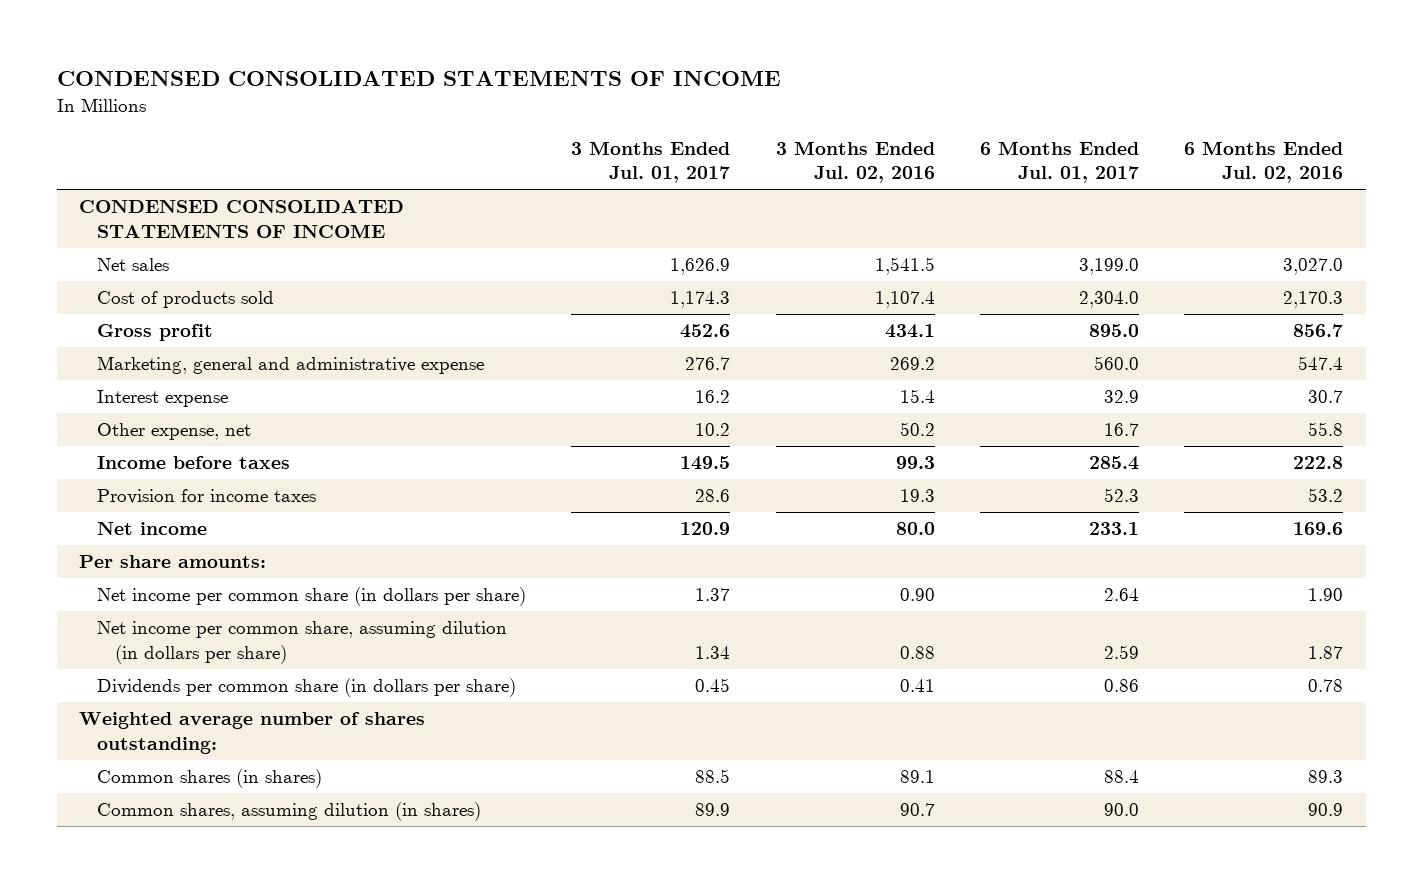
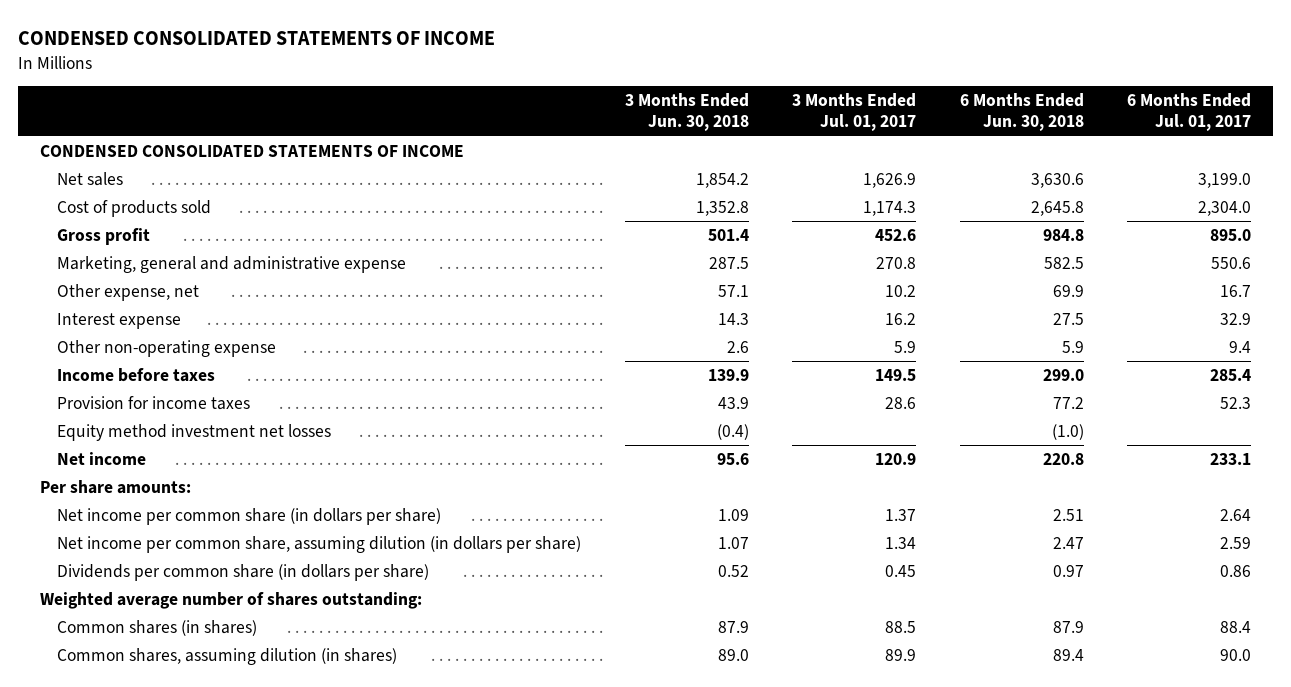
- | 3 Months Ended Jul. 01, 2017 | 3 Months Ended Jul. 02, 2016 | 6 Months Ended Jul. 01, 2017 | 6 Months Ended Jul. 02, 2016
+ | 3 Months Ended Jun. 30, 2018 | 3 Months Ended Jul. 01, 2017 | 6 Months Ended Jun. 30, 2018 | 6 Months Ended Jul. 01, 2017
- Marketing, general and administrative expense | 276.7 | 269.2 | 560.0 | 547.4
+ Marketing, general and administrative expense | 287.5 | 270.8 | 582.5 | 550.6
moved down: Interest expense | 14.3 | 16.2 | 27.5 | 32.9
+ Other non-operating expense | 2.6 | 5.9 | 5.9 | 9.4
+ Equity method investment net losses | (0.4) | | (1.0) |

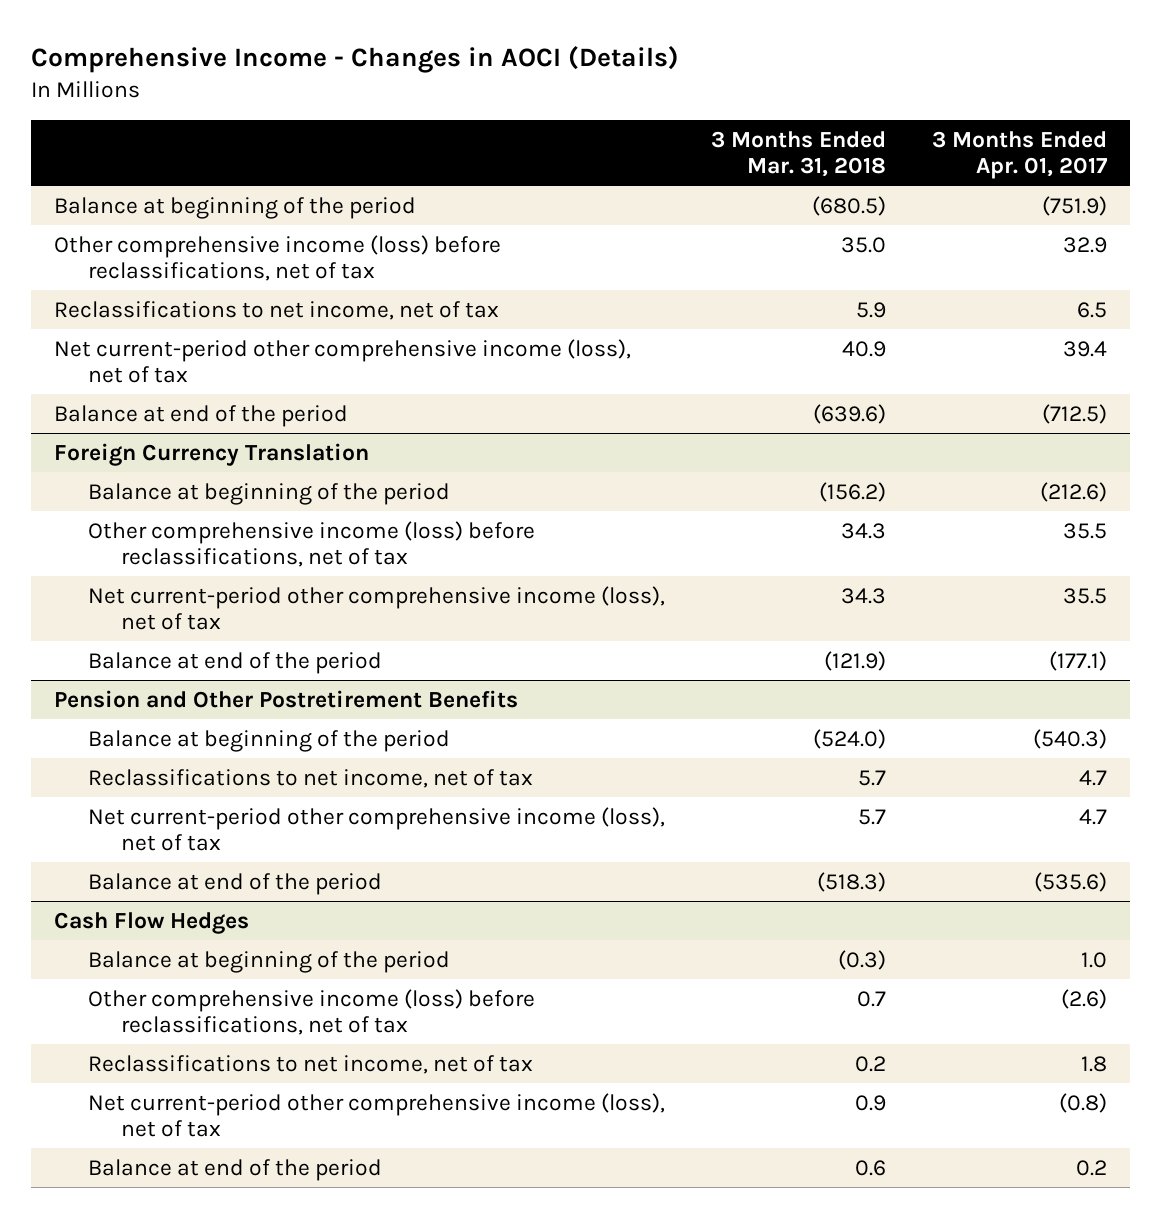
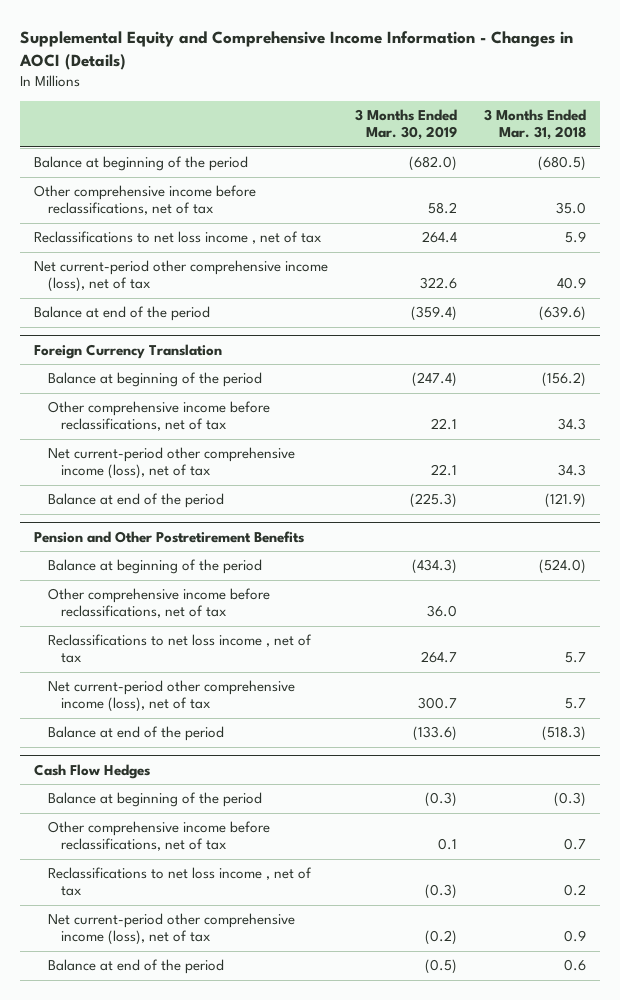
- Comprehensive Income - Changes in AOCI (Details)
+ Supplemental Equity and Comprehensive Income Information - Changes in AOCI (Details)
- | 3 Months Ended Mar. 31, 2018 | 3 Months Ended Apr. 01, 2017
+ | 3 Months Ended Mar. 30, 2019 | 3 Months Ended Mar. 31, 2018
- Other comprehensive income (loss) before reclassifications, net of tax | 35.0 | 32.9
- Reclassifications to net income, net of tax | 5.9 | 6.5
+ Other comprehensive income before reclassifications, net of tax | 58.2 | 35.0
+ Reclassifications to net loss income , net of tax | 264.4 | 5.9
@ Foreign Currency Translation
- Other comprehensive income (loss) before reclassifications, net of tax | 34.3 | 35.5
+ Other comprehensive income before reclassifications, net of tax | 22.1 | 34.3
@ Pension and Other Postretirement Benefits
- Reclassifications to net income, net of tax | 5.7 | 4.7
+ Other comprehensive income before reclassifications, net of tax | 36.0 |
+ Reclassifications to net loss income , net of tax | 264.7 | 5.7
@ Cash Flow Hedges
- Other comprehensive income (loss) before reclassifications, net of tax | 0.7 | (2.6)
- Reclassifications to net income, net of tax | 0.2 | 1.8
+ Other comprehensive income before reclassifications, net of tax | 0.1 | 0.7
+ Reclassifications to net loss income , net of tax | (0.3) | 0.2

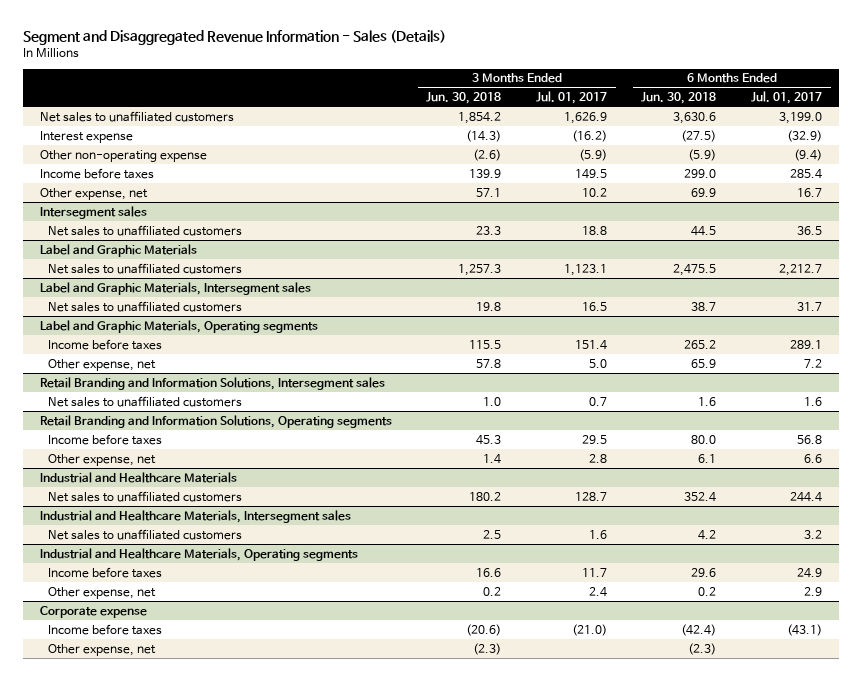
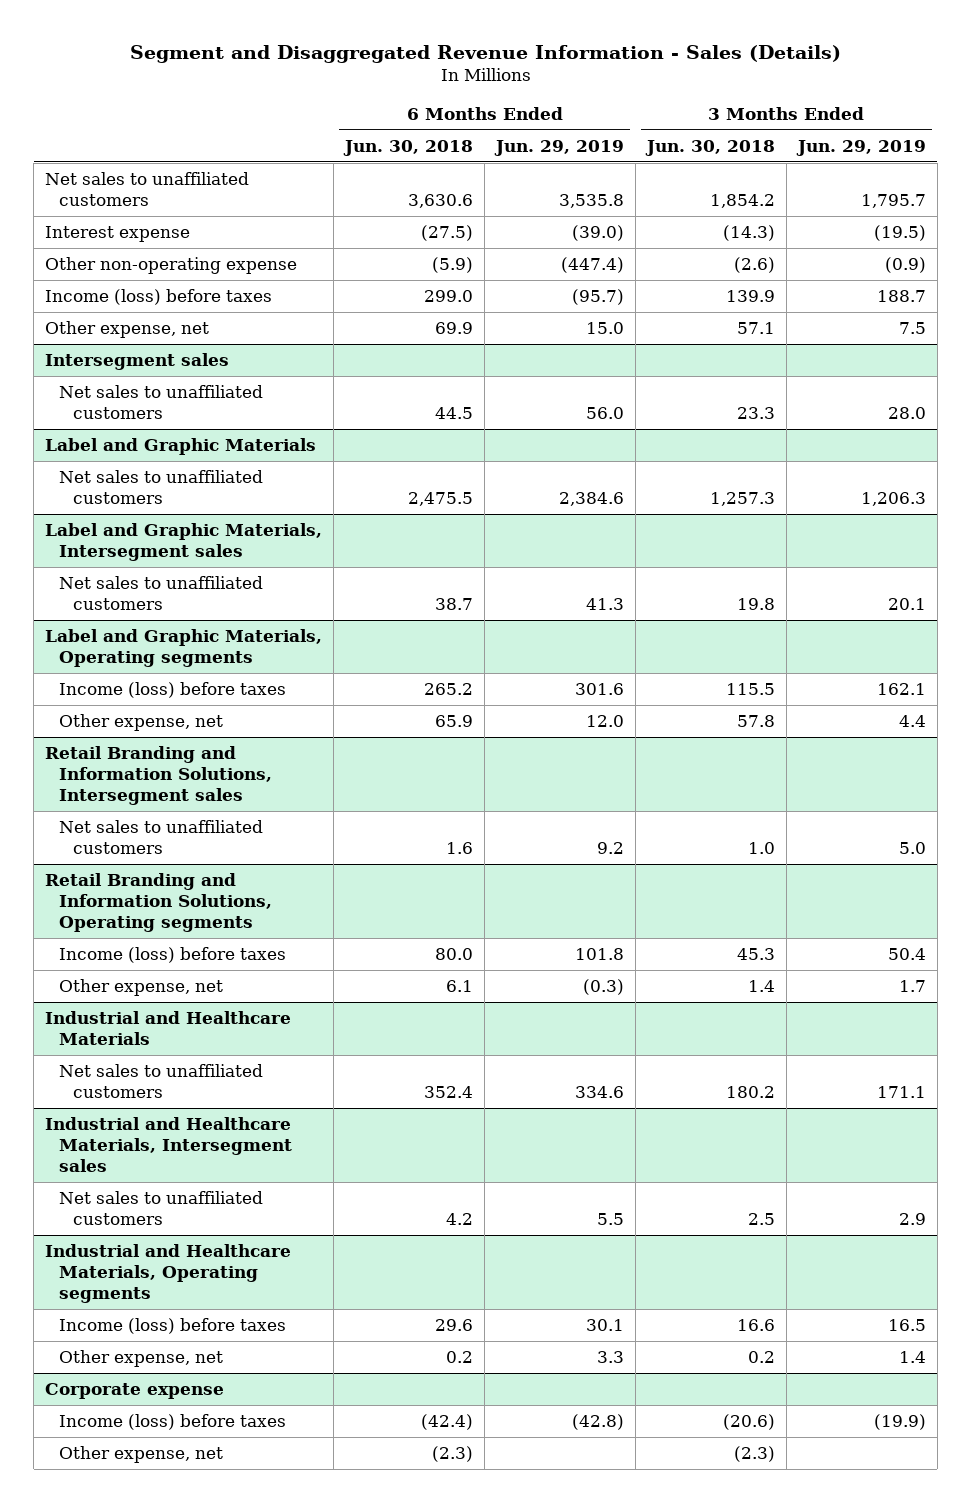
- | 3 Months Ended Jun. 30, 2018 | 3 Months Ended Jul. 01, 2017 | 6 Months Ended Jun. 30, 2018 | 6 Months Ended Jul. 01, 2017
+ | 6 Months Ended Jun. 30, 2018 | 6 Months Ended Jun. 29, 2019 | 3 Months Ended Jun. 30, 2018 | 3 Months Ended Jun. 29, 2019
- Income before taxes | 139.9 | 149.5 | 299.0 | 285.4
+ Income (loss) before taxes | 299.0 | (95.7) | 139.9 | 188.7
@ Label and Graphic Materials, Operating segments
- Income before taxes | 115.5 | 151.4 | 265.2 | 289.1
+ Income (loss) before taxes | 265.2 | 301.6 | 115.5 | 162.1
@ Retail Branding and Information Solutions, Operating segments
- Income before taxes | 45.3 | 29.5 | 80.0 | 56.8
+ Income (loss) before taxes | 80.0 | 101.8 | 45.3 | 50.4
@ Industrial and Healthcare Materials, Operating segments
- Income before taxes | 16.6 | 11.7 | 29.6 | 24.9
+ Income (loss) before taxes | 29.6 | 30.1 | 16.6 | 16.5
@ Corporate expense
- Income before taxes | (20.6) | (21.0) | (42.4) | (43.1)
+ Income (loss) before taxes | (42.4) | (42.8) | (20.6) | (19.9)

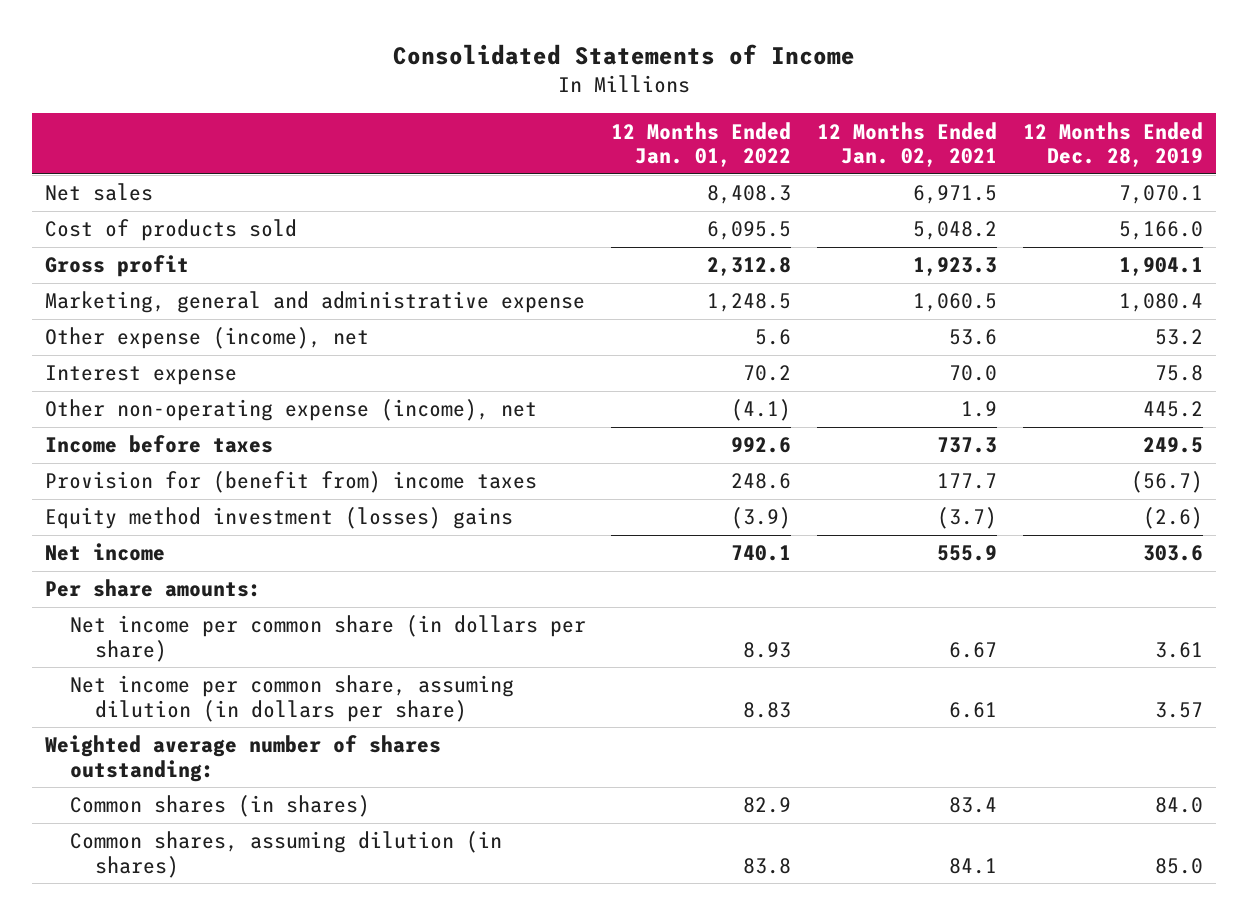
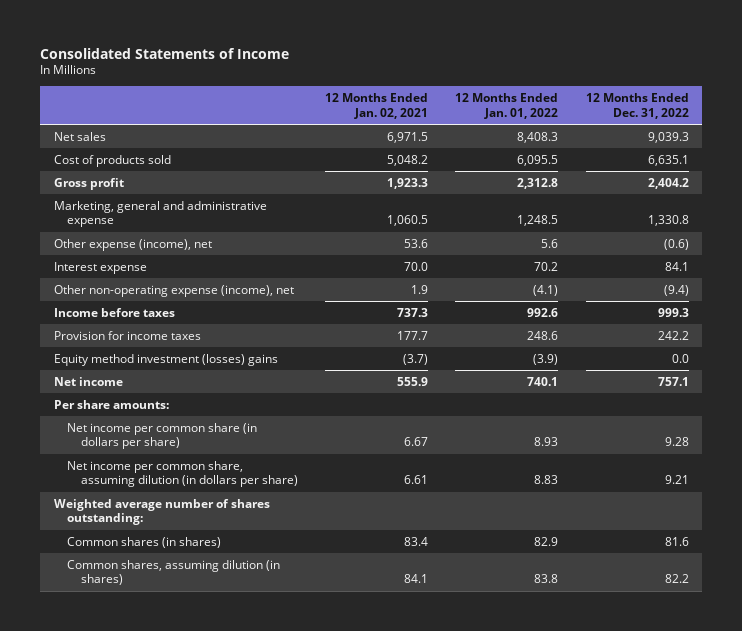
- | 12 Months Ended Jan. 01, 2022 | 12 Months Ended Jan. 02, 2021 | 12 Months Ended Dec. 28, 2019
+ | 12 Months Ended Jan. 02, 2021 | 12 Months Ended Jan. 01, 2022 | 12 Months Ended Dec. 31, 2022
- Provision for (benefit from) income taxes | 248.6 | 177.7 | (56.7)
+ Provision for income taxes | 177.7 | 248.6 | 242.2

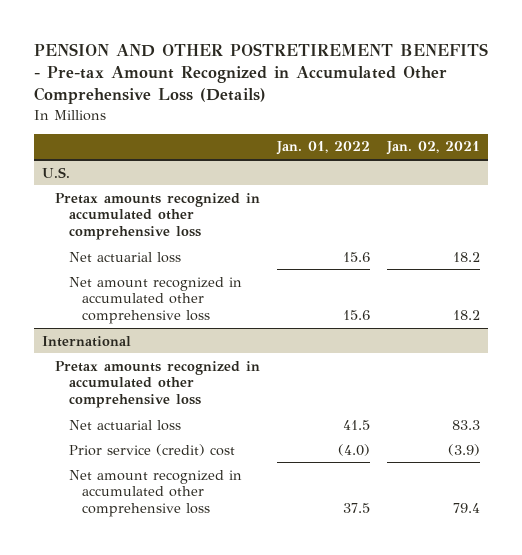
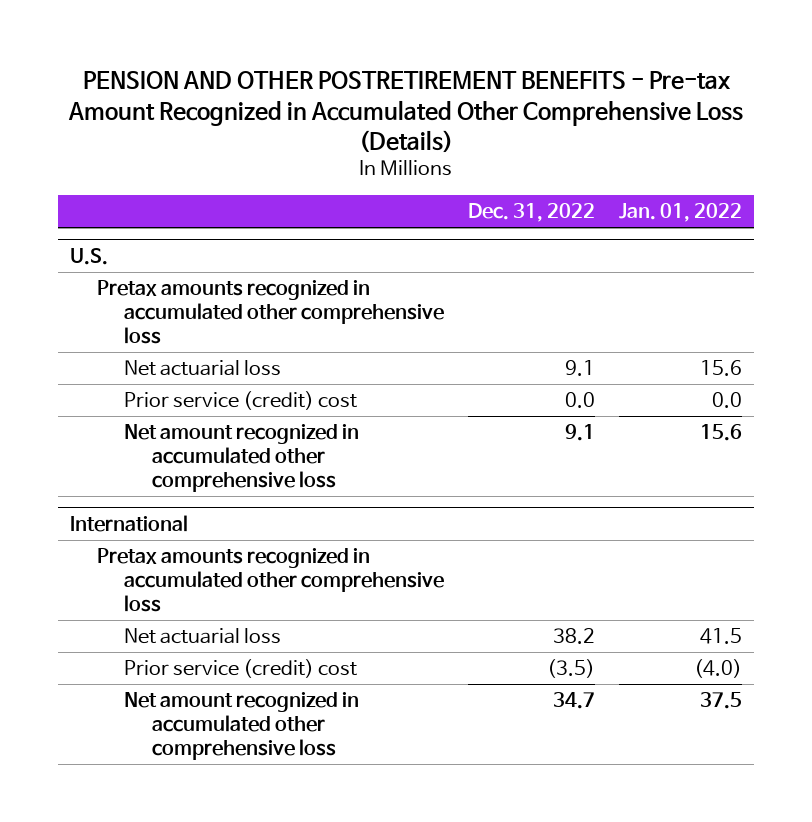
- | Jan. 01, 2022 | Jan. 02, 2021
+ | Dec. 31, 2022 | Jan. 01, 2022
@ U.S.
+ Prior service (credit) cost | 0.0 | 0.0

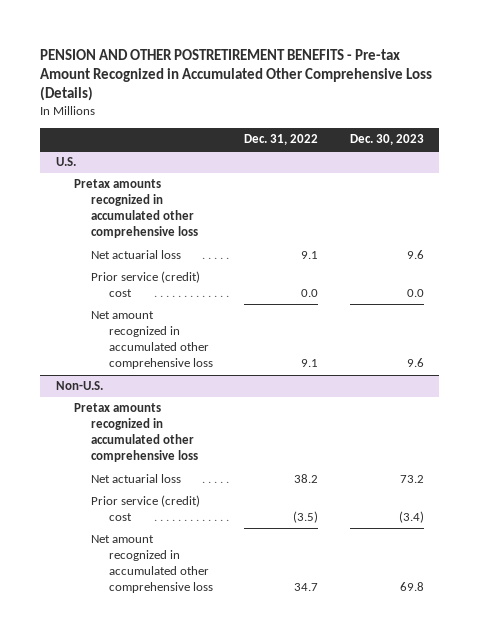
- | Dec. 31, 2022 | Jan. 01, 2022
+ | Dec. 31, 2022 | Dec. 30, 2023
- International
+ Non-U.S.

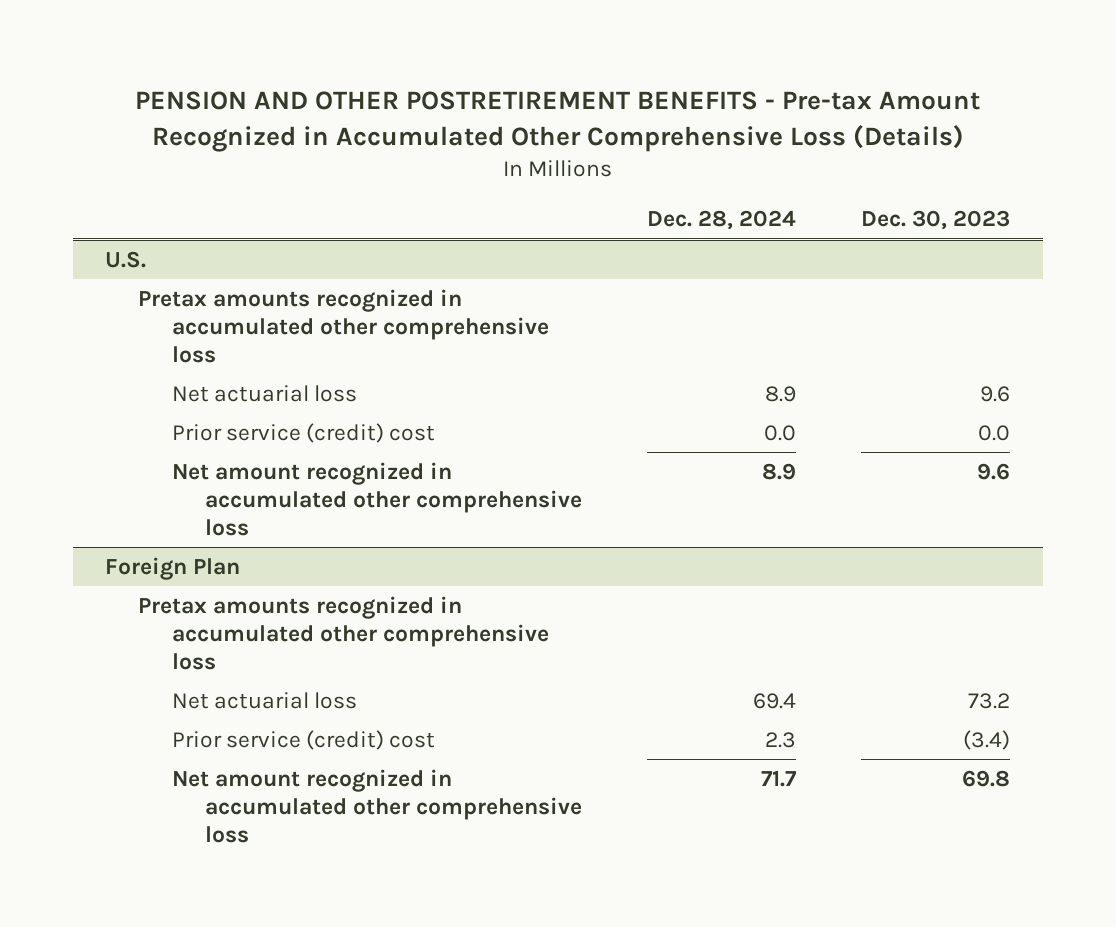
- | Dec. 31, 2022 | Dec. 30, 2023
+ | Dec. 28, 2024 | Dec. 30, 2023
- Non-U.S.
+ Foreign Plan

